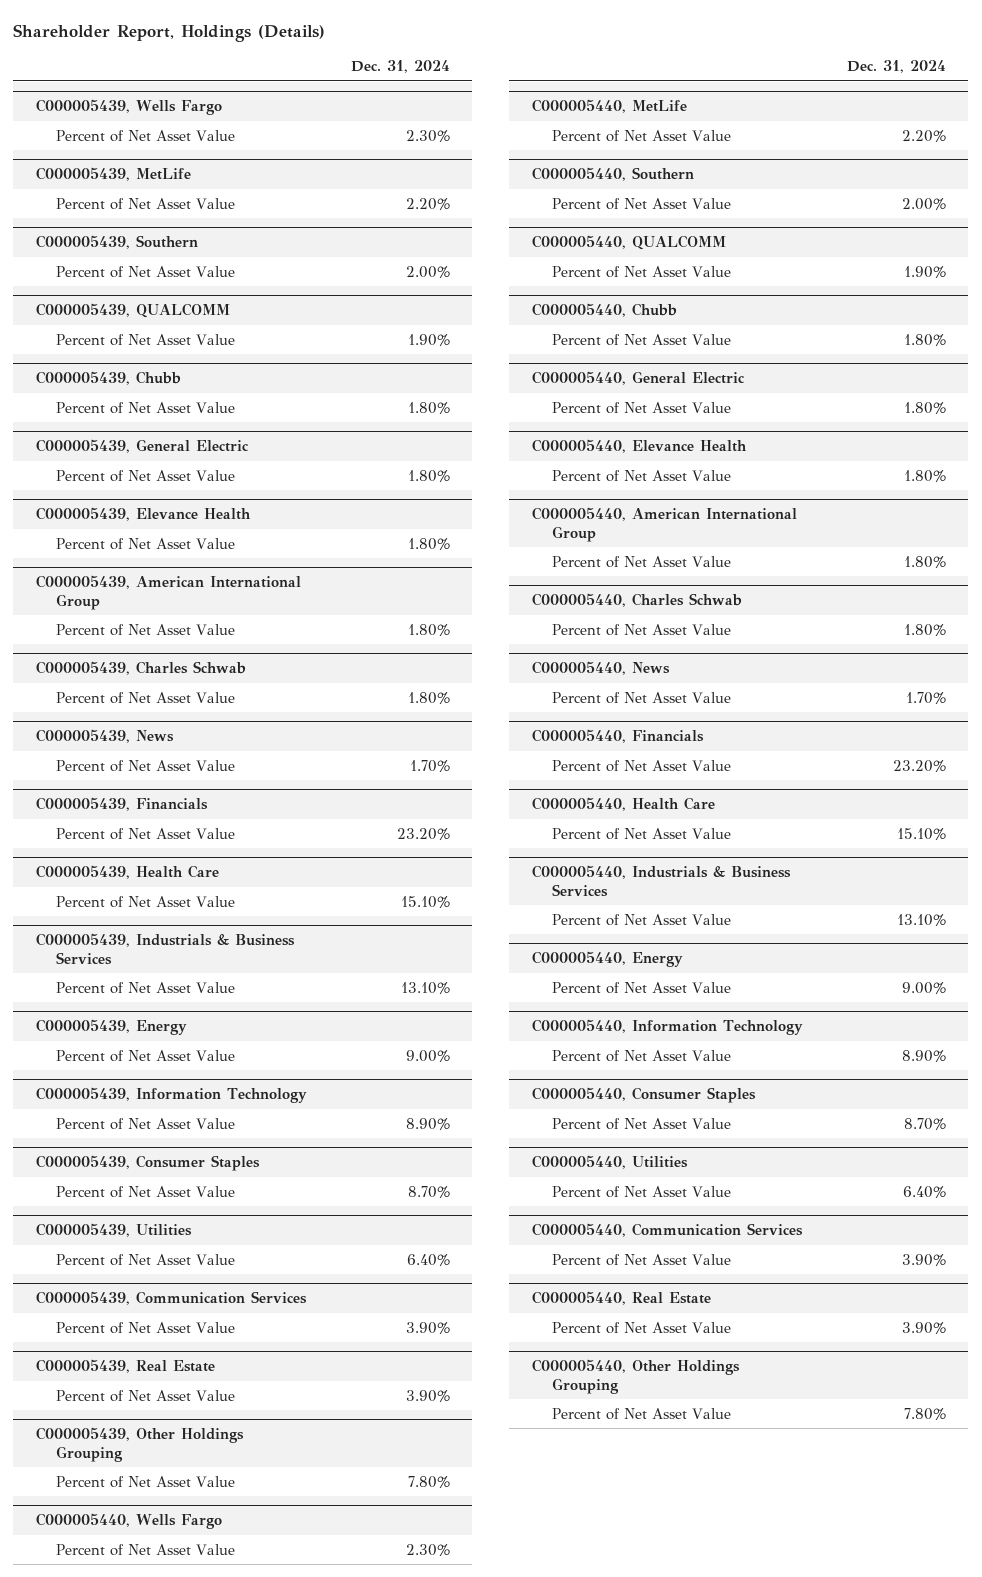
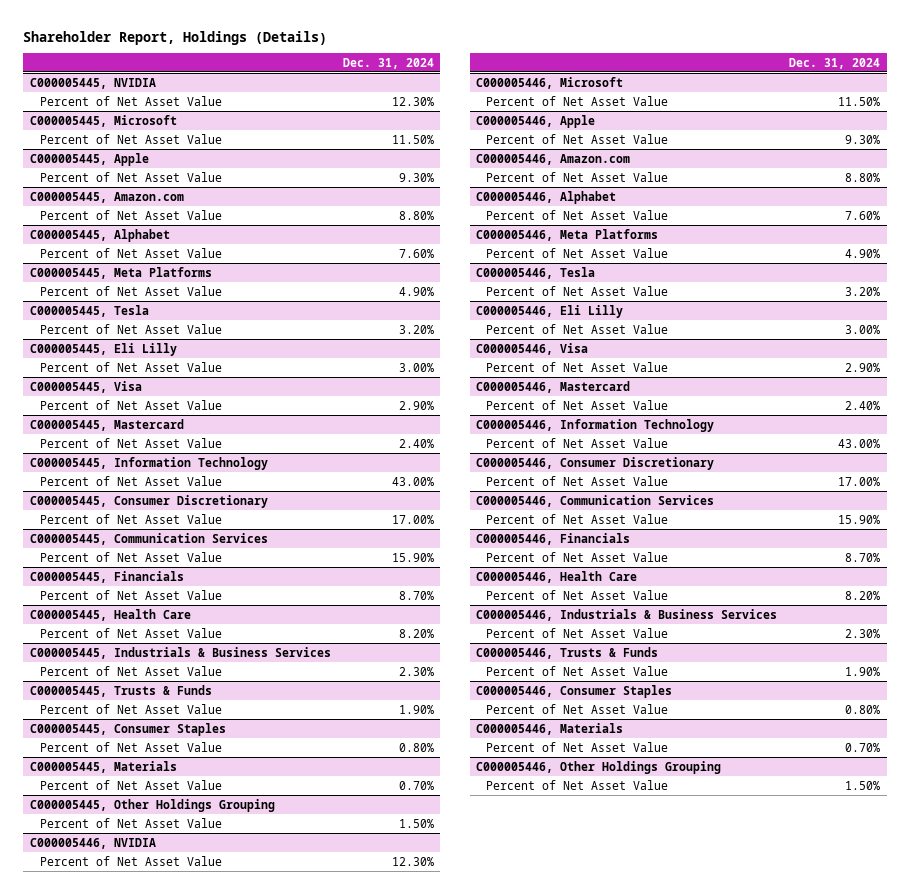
- C000005439, Wells Fargo
+ C000005445, NVIDIA
+ Percent of Net Asset Value | 12.30%
+ C000005445, Microsoft
+ Percent of Net Asset Value | 11.50%
+ C000005445, Apple
+ Percent of Net Asset Value | 9.30%
+ C000005445, Amazon.com
+ Percent of Net Asset Value | 8.80%
+ C000005445, Alphabet
+ Percent of Net Asset Value | 7.60%
+ C000005445, Meta Platforms
+ Percent of Net Asset Value | 4.90%
+ C000005445, Tesla
+ Percent of Net Asset Value | 3.20%
+ C000005445, Eli Lilly
+ Percent of Net Asset Value | 3.00%
+ C000005445, Visa
+ Percent of Net Asset Value | 2.90%
+ C000005445, Mastercard
+ Percent of Net Asset Value | 2.40%
+ C000005445, Information Technology
+ Percent of Net Asset Value | 43.00%
+ C000005445, Consumer Discretionary
+ Percent of Net Asset Value | 17.00%
+ C000005445, Communication Services
+ Percent of Net Asset Value | 15.90%
+ C000005445, Financials
+ Percent of Net Asset Value | 8.70%
+ C000005445, Health Care
+ Percent of Net Asset Value | 8.20%
+ C000005445, Industrials & Business Services
- C000005439, MetLife
- Percent of Net Asset Value | 2.20%
- C000005439, Southern
- Percent of Net Asset Value | 2.00%
- C000005439, QUALCOMM
+ C000005445, Trusts & Funds
- C000005439, Chubb
- Percent of Net Asset Value | 1.80%
- C000005439, General Electric
- Percent of Net Asset Value | 1.80%
- C000005439, Elevance Health
- Percent of Net Asset Value | 1.80%
- C000005439, American International Group
- Percent of Net Asset Value | 1.80%
- C000005439, Charles Schwab
- Percent of Net Asset Value | 1.80%
- C000005439, News
- Percent of Net Asset Value | 1.70%
- C000005439, Financials
- Percent of Net Asset Value | 23.20%
- C000005439, Health Care
- Percent of Net Asset Value | 15.10%
- C000005439, Industrials & Business Services
- Percent of Net Asset Value | 13.10%
- C000005439, Energy
- Percent of Net Asset Value | 9.00%
- C000005439, Information Technology
- Percent of Net Asset Value | 8.90%
- C000005439, Consumer Staples
+ C000005445, Consumer Staples
+ Percent of Net Asset Value | 0.80%
+ C000005445, Materials
+ Percent of Net Asset Value | 0.70%
+ C000005445, Other Holdings Grouping
+ Percent of Net Asset Value | 1.50%
+ C000005446, NVIDIA
+ Percent of Net Asset Value | 12.30%
+ C000005446, Microsoft
+ Percent of Net Asset Value | 11.50%
+ C000005446, Apple
+ Percent of Net Asset Value | 9.30%
+ C000005446, Amazon.com
+ Percent of Net Asset Value | 8.80%
+ C000005446, Alphabet
+ Percent of Net Asset Value | 7.60%
+ C000005446, Meta Platforms
+ Percent of Net Asset Value | 4.90%
+ C000005446, Tesla
+ Percent of Net Asset Value | 3.20%
+ C000005446, Eli Lilly
+ Percent of Net Asset Value | 3.00%
+ C000005446, Visa
+ Percent of Net Asset Value | 2.90%
+ C000005446, Mastercard
+ Percent of Net Asset Value | 2.40%
+ C000005446, Information Technology
+ Percent of Net Asset Value | 43.00%
+ C000005446, Consumer Discretionary
+ Percent of Net Asset Value | 17.00%
+ C000005446, Communication Services
+ Percent of Net Asset Value | 15.90%
+ C000005446, Financials
- C000005439, Utilities
- Percent of Net Asset Value | 6.40%
- C000005439, Communication Services
- Percent of Net Asset Value | 3.90%
- C000005439, Real Estate
- Percent of Net Asset Value | 3.90%
- C000005439, Other Holdings Grouping
- Percent of Net Asset Value | 7.80%
- C000005440, Wells Fargo
+ C000005446, Health Care
+ Percent of Net Asset Value | 8.20%
+ C000005446, Industrials & Business Services
- C000005440, MetLife
- Percent of Net Asset Value | 2.20%
- C000005440, Southern
- Percent of Net Asset Value | 2.00%
- C000005440, QUALCOMM
+ C000005446, Trusts & Funds
- C000005440, Chubb
- Percent of Net Asset Value | 1.80%
- C000005440, General Electric
- Percent of Net Asset Value | 1.80%
- C000005440, Elevance Health
- Percent of Net Asset Value | 1.80%
- C000005440, American International Group
- Percent of Net Asset Value | 1.80%
- C000005440, Charles Schwab
- Percent of Net Asset Value | 1.80%
- C000005440, News
- Percent of Net Asset Value | 1.70%
- C000005440, Financials
- Percent of Net Asset Value | 23.20%
- C000005440, Health Care
- Percent of Net Asset Value | 15.10%
- C000005440, Industrials & Business Services
- Percent of Net Asset Value | 13.10%
- C000005440, Energy
- Percent of Net Asset Value | 9.00%
- C000005440, Information Technology
- Percent of Net Asset Value | 8.90%
- C000005440, Consumer Staples
- Percent of Net Asset Value | 8.70%
- C000005440, Utilities
- Percent of Net Asset Value | 6.40%
- C000005440, Communication Services
- Percent of Net Asset Value | 3.90%
- C000005440, Real Estate
- Percent of Net Asset Value | 3.90%
- C000005440, Other Holdings Grouping
- Percent of Net Asset Value | 7.80%
+ C000005446, Consumer Staples
+ Percent of Net Asset Value | 0.80%
+ C000005446, Materials
+ Percent of Net Asset Value | 0.70%
+ C000005446, Other Holdings Grouping
+ Percent of Net Asset Value | 1.50%

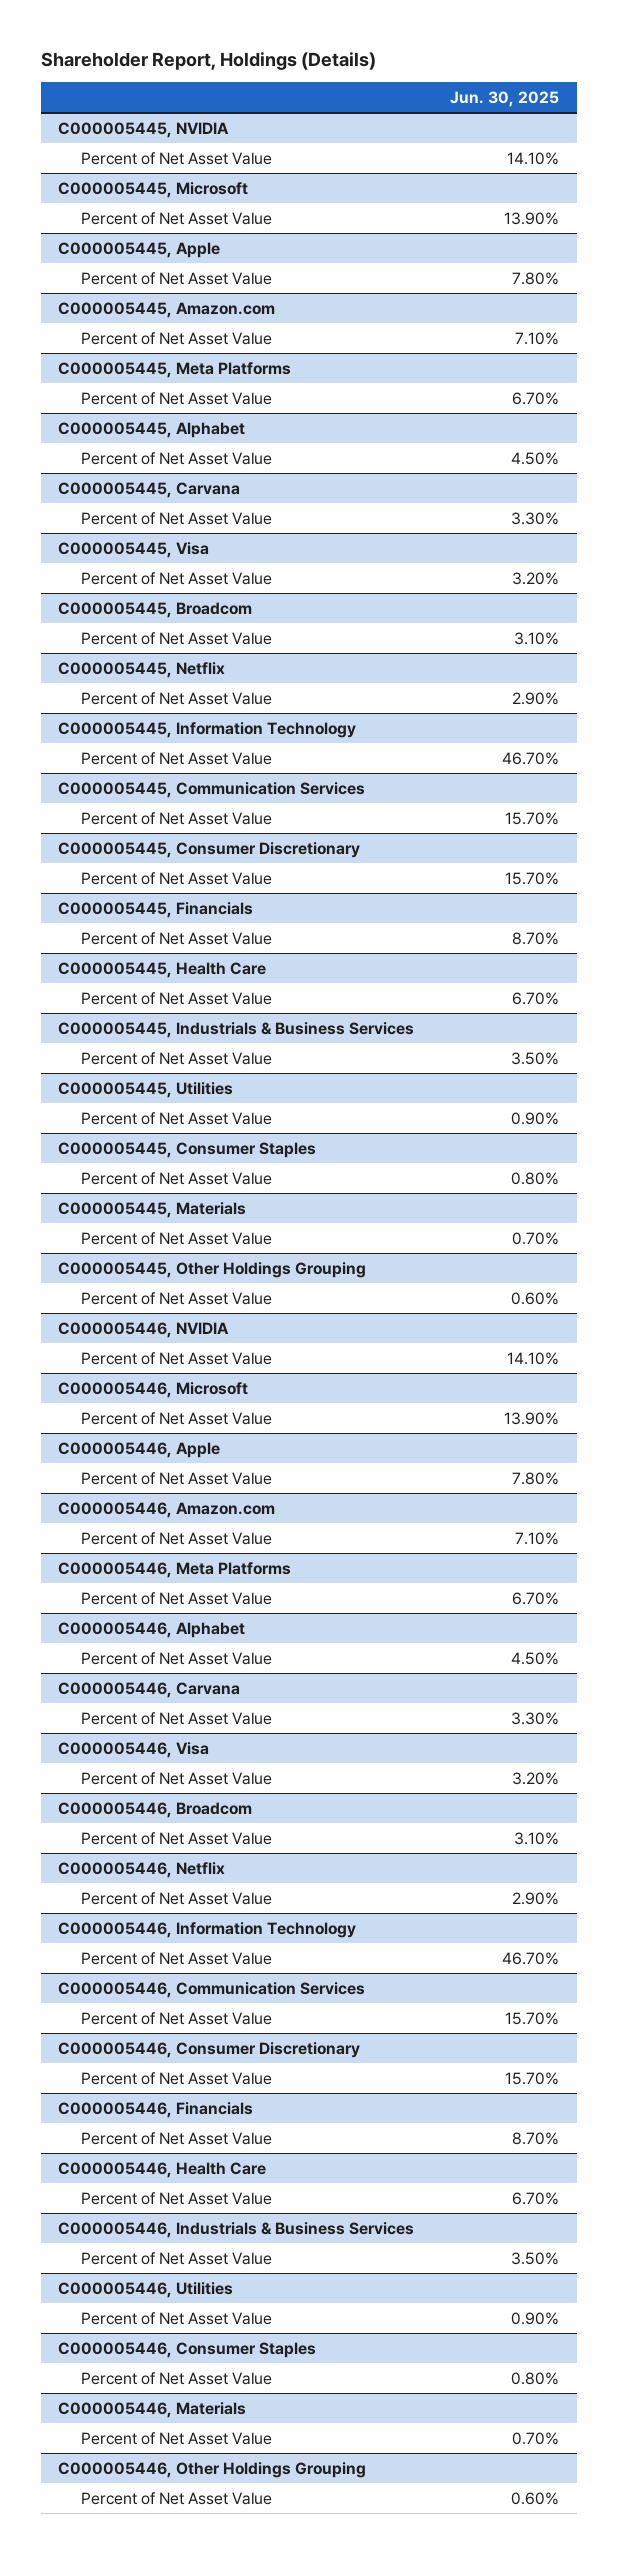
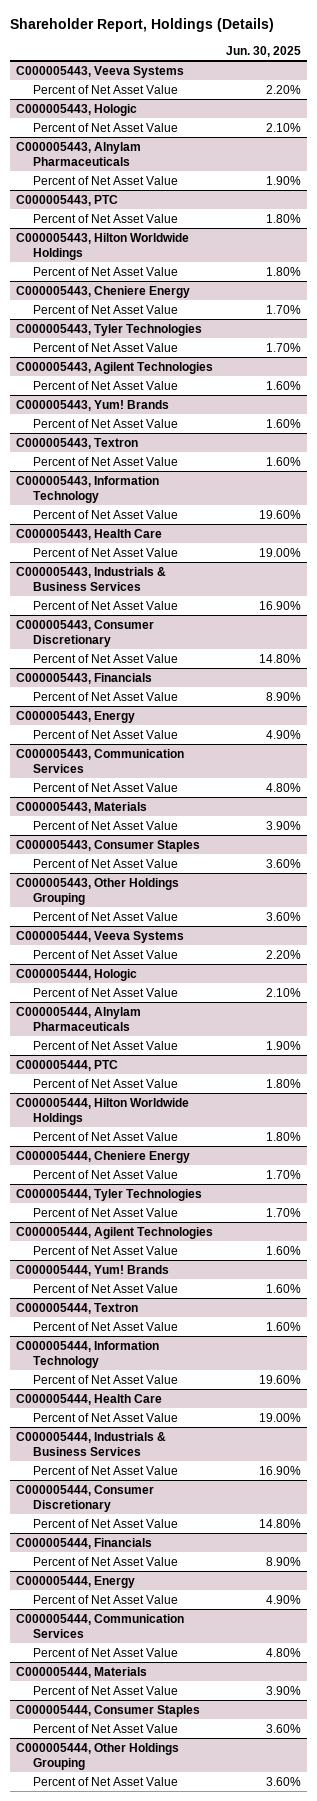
- C000005445, NVIDIA
- Percent of Net Asset Value | 14.10%
- C000005445, Microsoft
- Percent of Net Asset Value | 13.90%
- C000005445, Apple
- Percent of Net Asset Value | 7.80%
- C000005445, Amazon.com
- Percent of Net Asset Value | 7.10%
- C000005445, Meta Platforms
- Percent of Net Asset Value | 6.70%
- C000005445, Alphabet
- Percent of Net Asset Value | 4.50%
- C000005445, Carvana
- Percent of Net Asset Value | 3.30%
- C000005445, Visa
- Percent of Net Asset Value | 3.20%
- C000005445, Broadcom
- Percent of Net Asset Value | 3.10%
- C000005445, Netflix
- Percent of Net Asset Value | 2.90%
- C000005445, Information Technology
- Percent of Net Asset Value | 46.70%
- C000005445, Communication Services
- Percent of Net Asset Value | 15.70%
- C000005445, Consumer Discretionary
- Percent of Net Asset Value | 15.70%
- C000005445, Financials
- Percent of Net Asset Value | 8.70%
- C000005445, Health Care
- Percent of Net Asset Value | 6.70%
- C000005445, Industrials & Business Services
- Percent of Net Asset Value | 3.50%
- C000005445, Utilities
- Percent of Net Asset Value | 0.90%
- C000005445, Consumer Staples
- Percent of Net Asset Value | 0.80%
- C000005445, Materials
- Percent of Net Asset Value | 0.70%
- C000005445, Other Holdings Grouping
- Percent of Net Asset Value | 0.60%
- C000005446, NVIDIA
- Percent of Net Asset Value | 14.10%
- C000005446, Microsoft
- Percent of Net Asset Value | 13.90%
- C000005446, Apple
- Percent of Net Asset Value | 7.80%
- C000005446, Amazon.com
- Percent of Net Asset Value | 7.10%
- C000005446, Meta Platforms
- Percent of Net Asset Value | 6.70%
- C000005446, Alphabet
- Percent of Net Asset Value | 4.50%
- C000005446, Carvana
- Percent of Net Asset Value | 3.30%
- C000005446, Visa
- Percent of Net Asset Value | 3.20%
- C000005446, Broadcom
- Percent of Net Asset Value | 3.10%
- C000005446, Netflix
- Percent of Net Asset Value | 2.90%
- C000005446, Information Technology
- Percent of Net Asset Value | 46.70%
- C000005446, Communication Services
- Percent of Net Asset Value | 15.70%
- C000005446, Consumer Discretionary
- Percent of Net Asset Value | 15.70%
- C000005446, Financials
- Percent of Net Asset Value | 8.70%
- C000005446, Health Care
- Percent of Net Asset Value | 6.70%
- C000005446, Industrials & Business Services
- Percent of Net Asset Value | 3.50%
- C000005446, Utilities
- Percent of Net Asset Value | 0.90%
- C000005446, Consumer Staples
- Percent of Net Asset Value | 0.80%
- C000005446, Materials
- Percent of Net Asset Value | 0.70%
- C000005446, Other Holdings Grouping
- Percent of Net Asset Value | 0.60%
+ C000005443, Veeva Systems
+ Percent of Net Asset Value | 2.20%
+ C000005443, Hologic
+ Percent of Net Asset Value | 2.10%
+ C000005443, Alnylam Pharmaceuticals
+ Percent of Net Asset Value | 1.90%
+ C000005443, PTC
+ Percent of Net Asset Value | 1.80%
+ C000005443, Hilton Worldwide Holdings
+ Percent of Net Asset Value | 1.80%
+ C000005443, Cheniere Energy
+ Percent of Net Asset Value | 1.70%
+ C000005443, Tyler Technologies
+ Percent of Net Asset Value | 1.70%
+ C000005443, Agilent Technologies
+ Percent of Net Asset Value | 1.60%
+ C000005443, Yum! Brands
+ Percent of Net Asset Value | 1.60%
+ C000005443, Textron
+ Percent of Net Asset Value | 1.60%
+ C000005443, Information Technology
+ Percent of Net Asset Value | 19.60%
+ C000005443, Health Care
+ Percent of Net Asset Value | 19.00%
+ C000005443, Industrials & Business Services
+ Percent of Net Asset Value | 16.90%
+ C000005443, Consumer Discretionary
+ Percent of Net Asset Value | 14.80%
+ C000005443, Financials
+ Percent of Net Asset Value | 8.90%
+ C000005443, Energy
+ Percent of Net Asset Value | 4.90%
+ C000005443, Communication Services
+ Percent of Net Asset Value | 4.80%
+ C000005443, Materials
+ Percent of Net Asset Value | 3.90%
+ C000005443, Consumer Staples
+ Percent of Net Asset Value | 3.60%
+ C000005443, Other Holdings Grouping
+ Percent of Net Asset Value | 3.60%
+ C000005444, Veeva Systems
+ Percent of Net Asset Value | 2.20%
+ C000005444, Hologic
+ Percent of Net Asset Value | 2.10%
+ C000005444, Alnylam Pharmaceuticals
+ Percent of Net Asset Value | 1.90%
+ C000005444, PTC
+ Percent of Net Asset Value | 1.80%
+ C000005444, Hilton Worldwide Holdings
+ Percent of Net Asset Value | 1.80%
+ C000005444, Cheniere Energy
+ Percent of Net Asset Value | 1.70%
+ C000005444, Tyler Technologies
+ Percent of Net Asset Value | 1.70%
+ C000005444, Agilent Technologies
+ Percent of Net Asset Value | 1.60%
+ C000005444, Yum! Brands
+ Percent of Net Asset Value | 1.60%
+ C000005444, Textron
+ Percent of Net Asset Value | 1.60%
+ C000005444, Information Technology
+ Percent of Net Asset Value | 19.60%
+ C000005444, Health Care
+ Percent of Net Asset Value | 19.00%
+ C000005444, Industrials & Business Services
+ Percent of Net Asset Value | 16.90%
+ C000005444, Consumer Discretionary
+ Percent of Net Asset Value | 14.80%
+ C000005444, Financials
+ Percent of Net Asset Value | 8.90%
+ C000005444, Energy
+ Percent of Net Asset Value | 4.90%
+ C000005444, Communication Services
+ Percent of Net Asset Value | 4.80%
+ C000005444, Materials
+ Percent of Net Asset Value | 3.90%
+ C000005444, Consumer Staples
+ Percent of Net Asset Value | 3.60%
+ C000005444, Other Holdings Grouping
+ Percent of Net Asset Value | 3.60%

